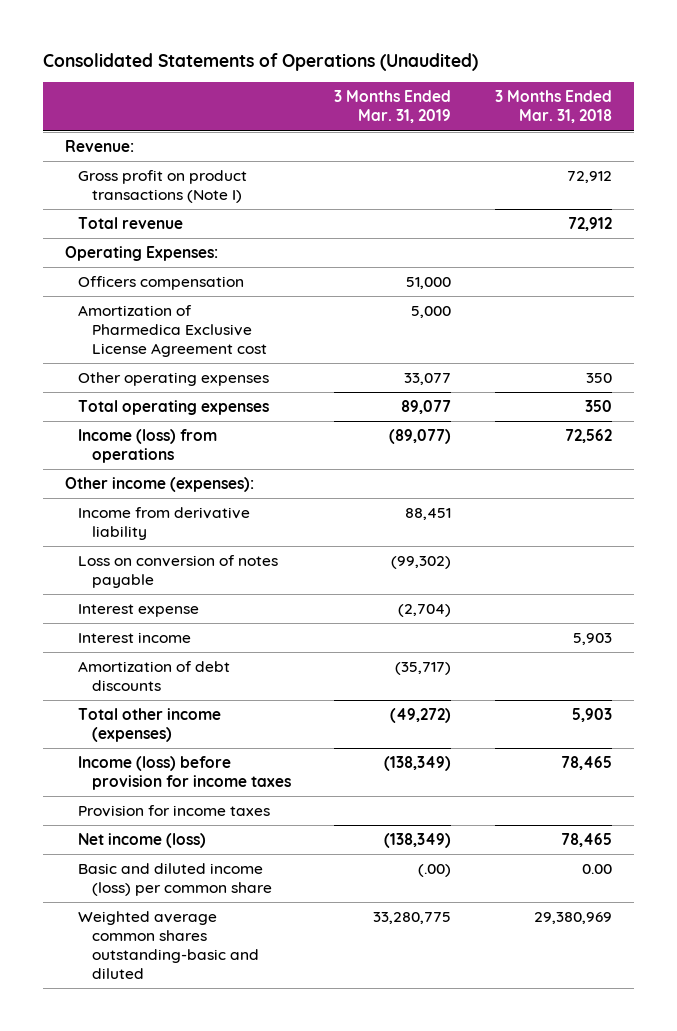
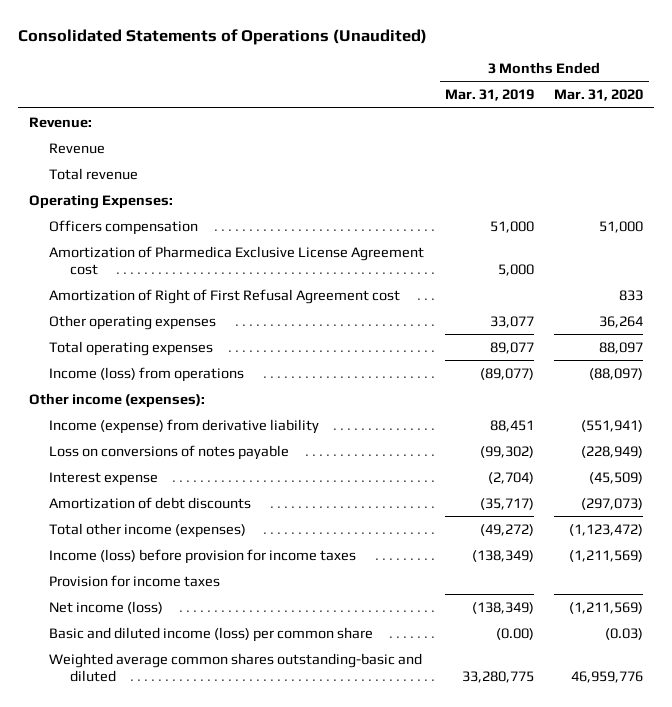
- | 3 Months Ended Mar. 31, 2019 | 3 Months Ended Mar. 31, 2018
+ | 3 Months Ended Mar. 31, 2019 | 3 Months Ended Mar. 31, 2020
- Gross profit on product transactions (Note I) | | 72,912
+ Revenue
+ Amortization of Right of First Refusal Agreement cost | | 833
- Income from derivative liability | 88,451 |
- Loss on conversion of notes payable | (99,302) |
+ Income (expense) from derivative liability | 88,451 | (551,941)
+ Loss on conversions of notes payable | (99,302) | (228,949)
- Interest income | | 5,903
- Basic and diluted income (loss) per common share | (.00) | 0.00
+ Basic and diluted income (loss) per common share | (0.00) | (0.03)

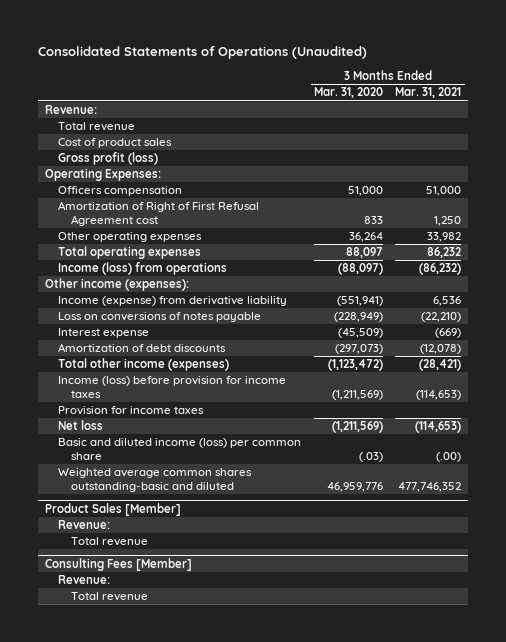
- | 3 Months Ended Mar. 31, 2019 | 3 Months Ended Mar. 31, 2020
+ | 3 Months Ended Mar. 31, 2020 | 3 Months Ended Mar. 31, 2021
- Revenue
+ Cost of product sales
+ Gross profit (loss)
- Amortization of Pharmedica Exclusive License Agreement cost | 5,000 |
- Net income (loss) | (138,349) | (1,211,569)
- Basic and diluted income (loss) per common share | (0.00) | (0.03)
+ Net loss | (1,211,569) | (114,653)
+ Basic and diluted income (loss) per common share | (.03) | (.00)
+ Product Sales [Member]
+ Revenue:
+ Total revenue
+ Consulting Fees [Member]
+ Revenue:
+ Total revenue

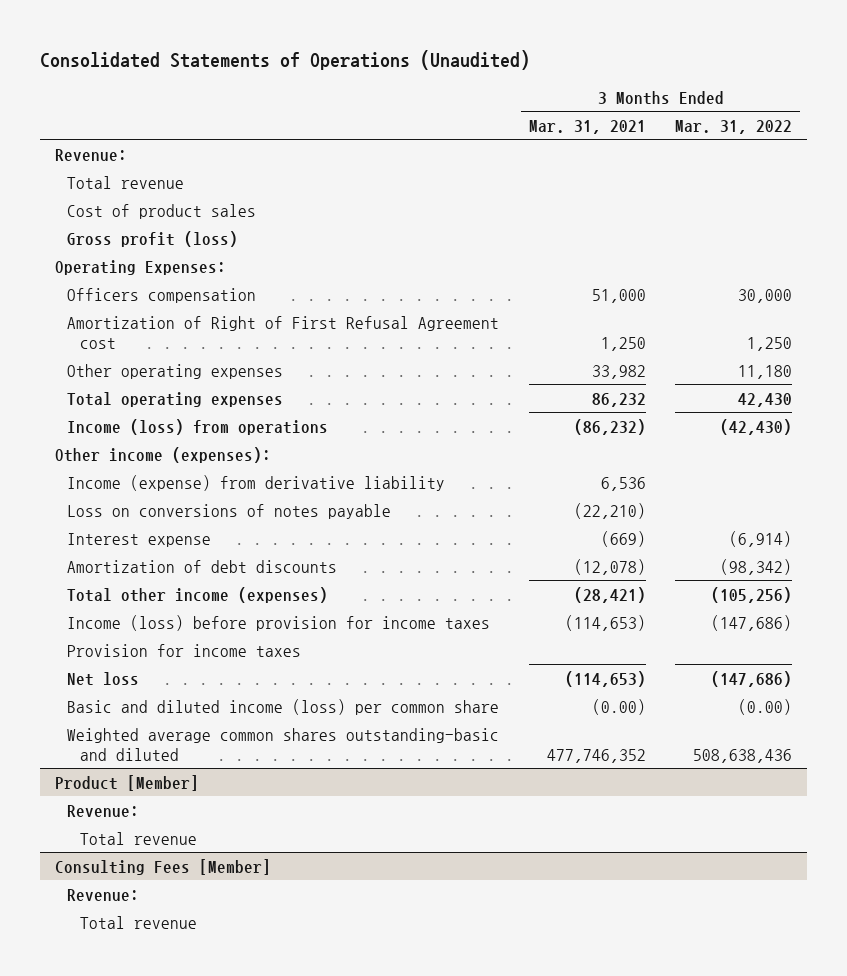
- | 3 Months Ended Mar. 31, 2020 | 3 Months Ended Mar. 31, 2021
+ | 3 Months Ended Mar. 31, 2021 | 3 Months Ended Mar. 31, 2022
- Basic and diluted income (loss) per common share | (.03) | (.00)
+ Basic and diluted income (loss) per common share | (0.00) | (0.00)
- Product Sales [Member]
+ Product [Member]

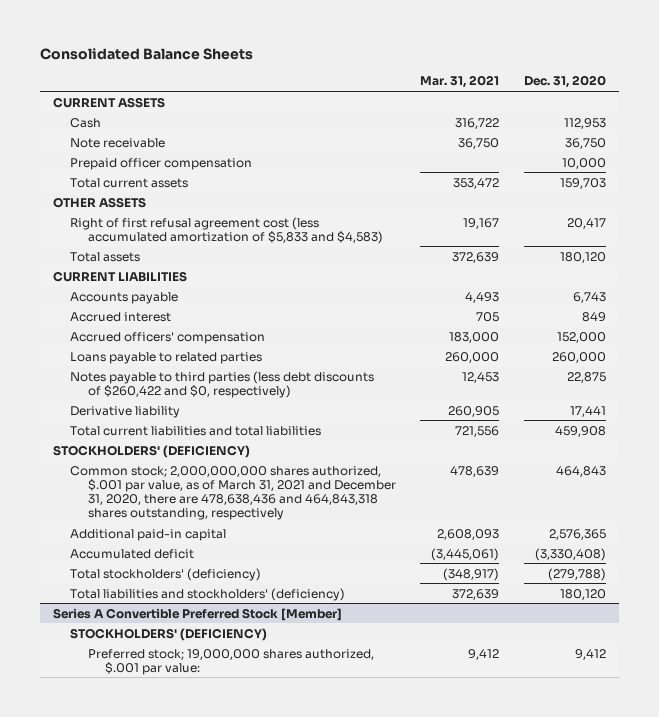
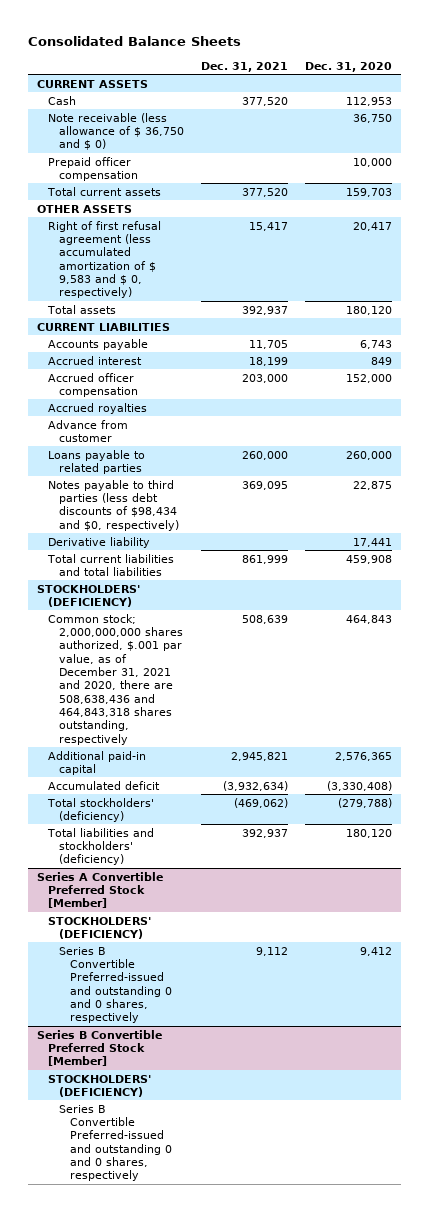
- | Mar. 31, 2021 | Dec. 31, 2020
+ | Dec. 31, 2021 | Dec. 31, 2020
- Note receivable | 36,750 | 36,750
+ Note receivable (less allowance of $ 36,750 and $ 0) | | 36,750
- Right of first refusal agreement cost (less accumulated amortization of $5,833 and $4,583) | 19,167 | 20,417
+ Right of first refusal agreement (less accumulated amortization of $ 9,583 and $ 0, respectively) | 15,417 | 20,417
- Accrued officers' compensation | 183,000 | 152,000
+ Accrued officer compensation | 203,000 | 152,000
+ Accrued royalties
+ Advance from customer
- Notes payable to third parties (less debt discounts of $260,422 and $0, respectively) | 12,453 | 22,875
+ Notes payable to third parties (less debt discounts of $98,434 and $0, respectively) | 369,095 | 22,875
- Common stock; 2,000,000,000 shares authorized, $.001 par value, as of March 31, 2021 and December 31, 2020, there are 478,638,436 and 464,843,318 shares outstanding, respectively | 478,639 | 464,843
+ Common stock; 2,000,000,000 shares authorized, $.001 par value, as of December 31, 2021 and 2020, there are 508,638,436 and 464,843,318 shares outstanding, respectively | 508,639 | 464,843
@ Series A Convertible Preferred Stock [Member]
- Preferred stock; 19,000,000 shares authorized, $.001 par value: | 9,412 | 9,412
+ Series B Convertible Preferred-issued and outstanding 0 and 0 shares, respectively | 9,112 | 9,412
+ Series B Convertible Preferred Stock [Member]
+ STOCKHOLDERS' (DEFICIENCY)
+ Series B Convertible Preferred-issued and outstanding 0 and 0 shares, respectively

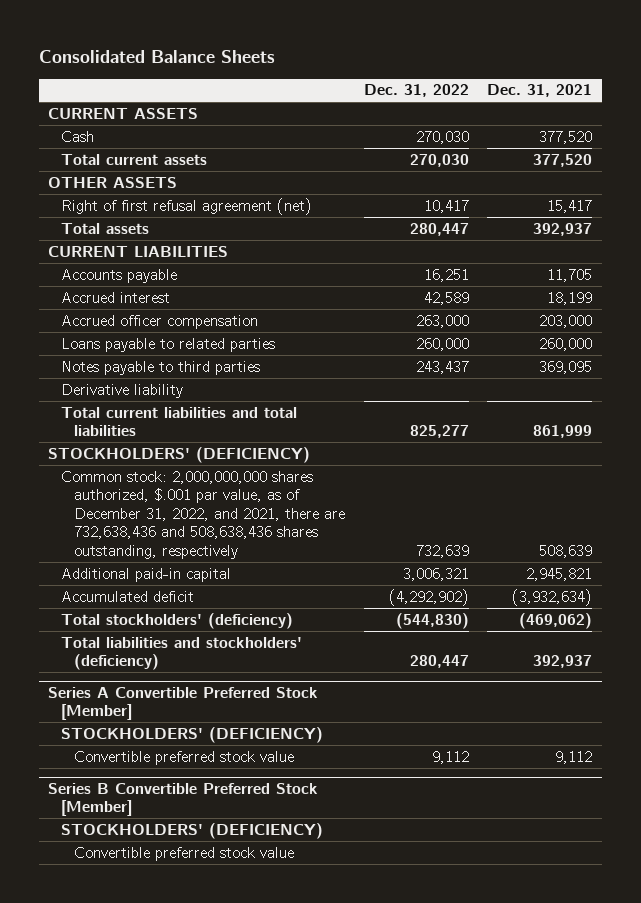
- | Dec. 31, 2021 | Dec. 31, 2020
+ | Dec. 31, 2022 | Dec. 31, 2021
- Note receivable (less allowance of $ 36,750 and $ 0) | | 36,750
- Prepaid officer compensation | | 10,000
- Right of first refusal agreement (less accumulated amortization of $ 9,583 and $ 0, respectively) | 15,417 | 20,417
+ Right of first refusal agreement (net) | 10,417 | 15,417
- Accrued royalties
- Advance from customer
- Notes payable to third parties (less debt discounts of $98,434 and $0, respectively) | 369,095 | 22,875
+ Notes payable to third parties | 243,437 | 369,095
- Common stock; 2,000,000,000 shares authorized, $.001 par value, as of December 31, 2021 and 2020, there are 508,638,436 and 464,843,318 shares outstanding, respectively | 508,639 | 464,843
+ Common stock: 2,000,000,000 shares authorized, $.001 par value, as of December 31, 2022, and 2021, there are 732,638,436 and 508,638,436 shares outstanding, respectively | 732,639 | 508,639
@ Series A Convertible Preferred Stock [Member]
- Series B Convertible Preferred-issued and outstanding 0 and 0 shares, respectively | 9,112 | 9,412
+ Convertible preferred stock value | 9,112 | 9,112
@ Series B Convertible Preferred Stock [Member]
- Series B Convertible Preferred-issued and outstanding 0 and 0 shares, respectively
+ Convertible preferred stock value

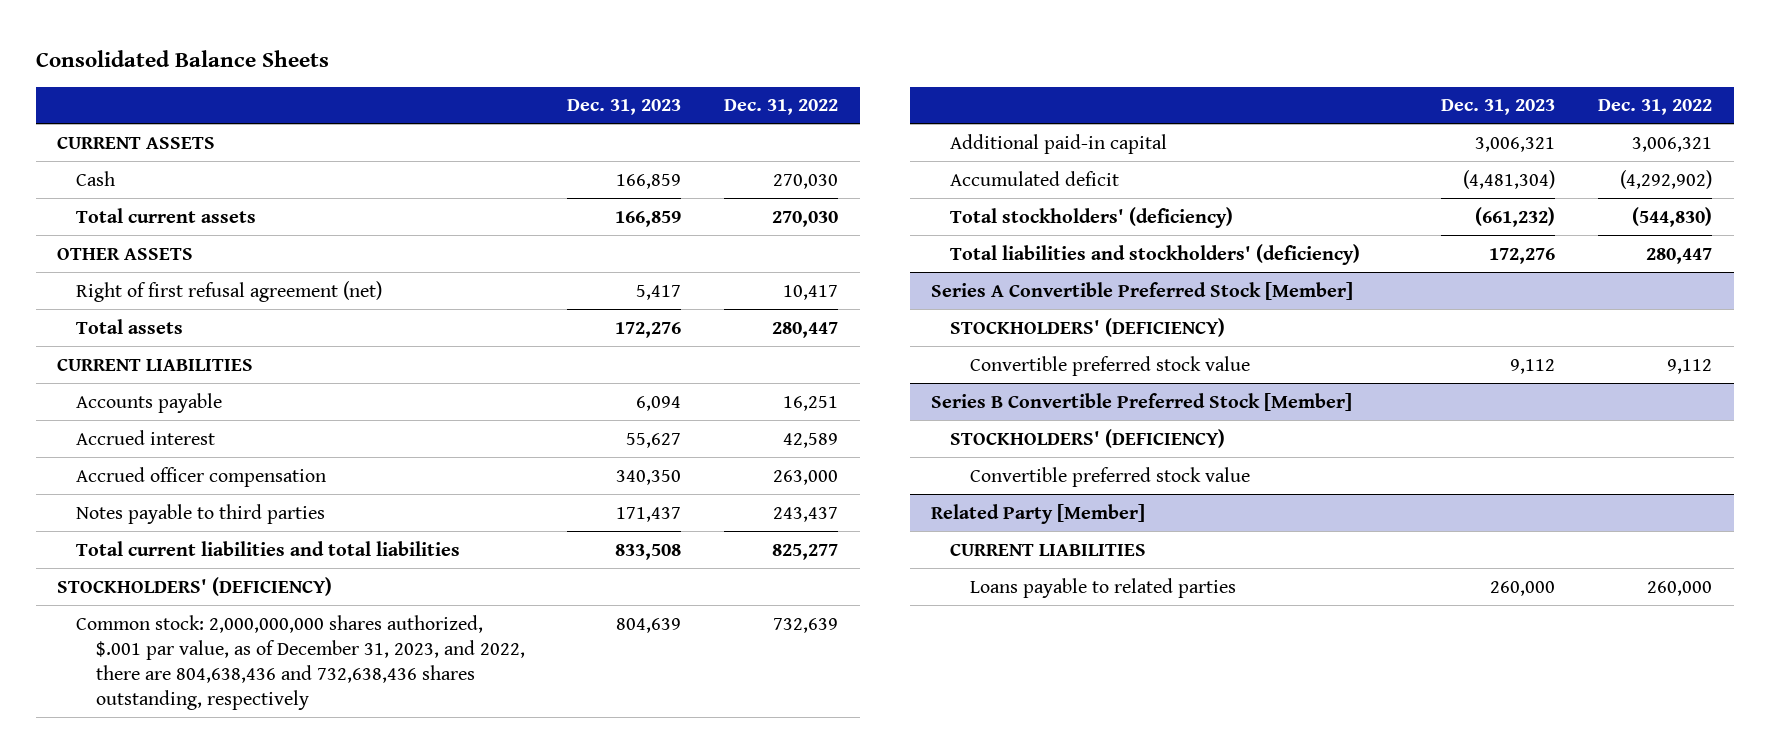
- | Dec. 31, 2022 | Dec. 31, 2021
+ | Dec. 31, 2023 | Dec. 31, 2022
- Loans payable to related parties | 260,000 | 260,000
- Derivative liability
- Common stock: 2,000,000,000 shares authorized, $.001 par value, as of December 31, 2022, and 2021, there are 732,638,436 and 508,638,436 shares outstanding, respectively | 732,639 | 508,639
+ Common stock: 2,000,000,000 shares authorized, $.001 par value, as of December 31, 2023, and 2022, there are 804,638,436 and 732,638,436 shares outstanding, respectively | 804,639 | 732,639
+ Related Party [Member]
+ CURRENT LIABILITIES
+ Loans payable to related parties | 260,000 | 260,000

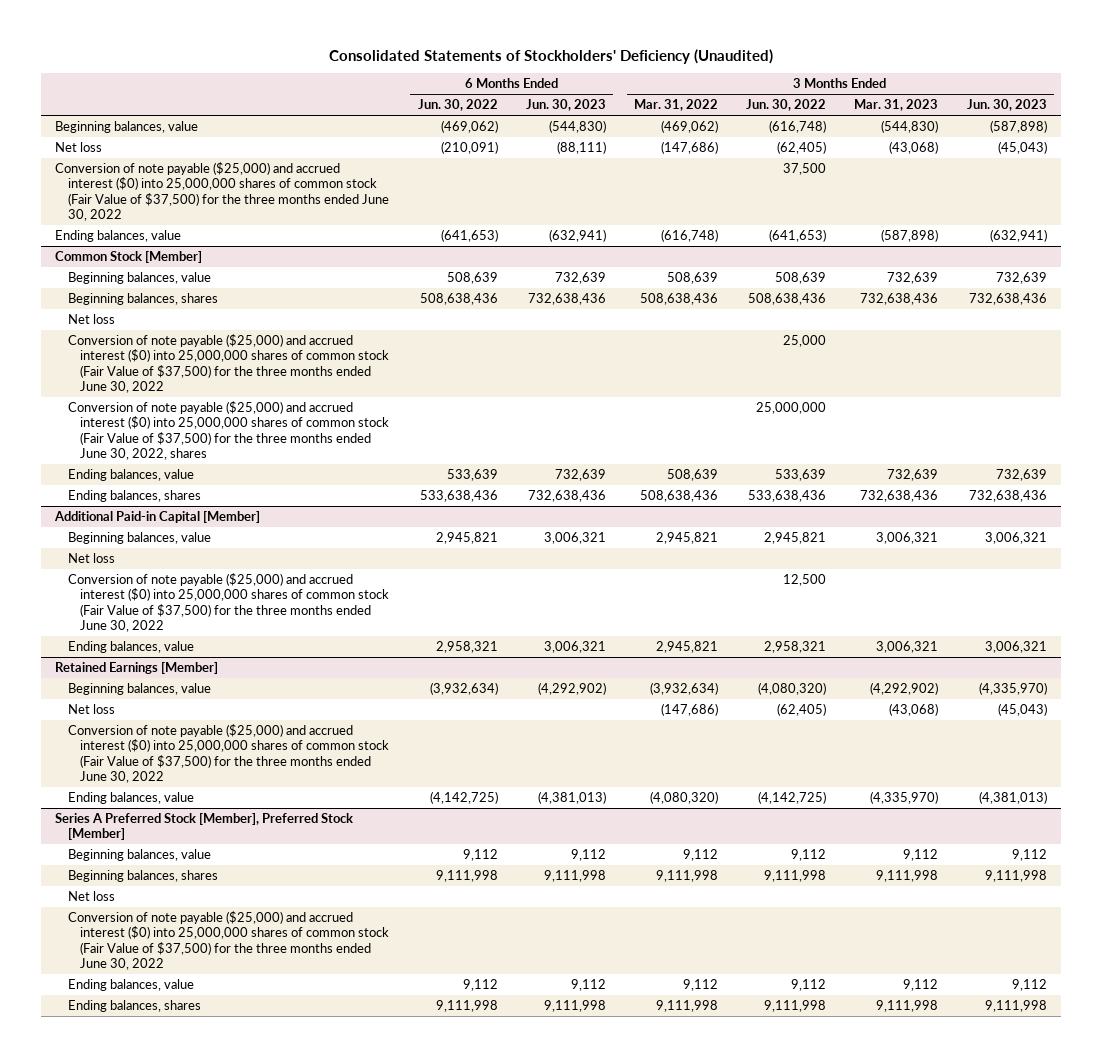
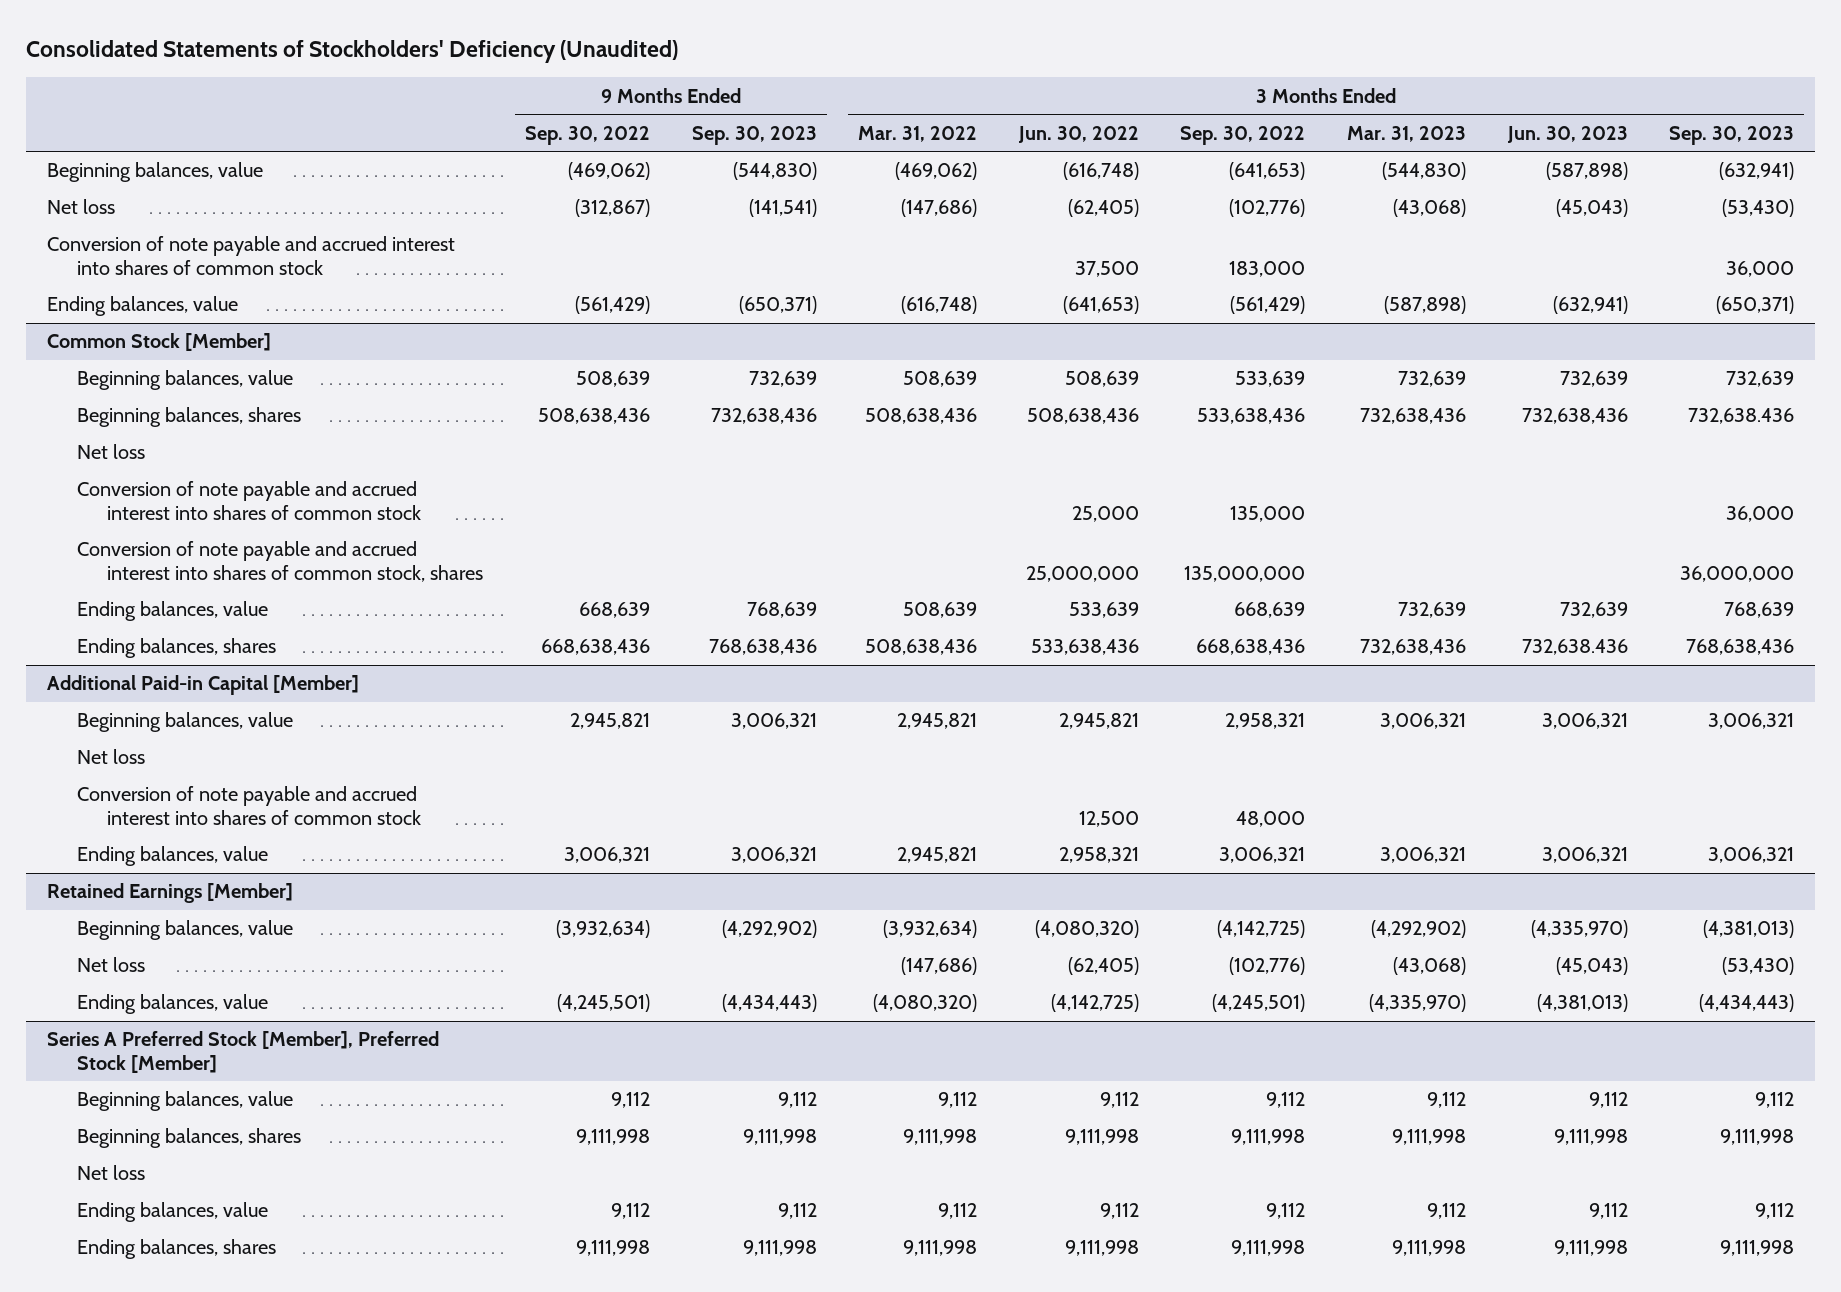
- | 6 Months Ended Jun. 30, 2022 | 6 Months Ended Jun. 30, 2023 | 3 Months Ended Mar. 31, 2022 | 3 Months Ended Jun. 30, 2022 | 3 Months Ended Mar. 31, 2023 | 3 Months Ended Jun. 30, 2023
+ | 9 Months Ended Sep. 30, 2022 | 9 Months Ended Sep. 30, 2023 | 3 Months Ended Mar. 31, 2022 | 3 Months Ended Jun. 30, 2022 | 3 Months Ended Sep. 30, 2022 | 3 Months Ended Mar. 31, 2023 | 3 Months Ended Jun. 30, 2023 | 3 Months Ended Sep. 30, 2023
- Conversion of note payable ($25,000) and accrued interest ($0) into 25,000,000 shares of common stock (Fair Value of $37,500) for the three months ended June 30, 2022 | | | | 37,500 | |
+ Conversion of note payable and accrued interest into shares of common stock | | | | 37,500 | 183,000 | | | 36,000
@ Common Stock [Member]
- Conversion of note payable ($25,000) and accrued interest ($0) into 25,000,000 shares of common stock (Fair Value of $37,500) for the three months ended June 30, 2022 | | | | 25,000 | |
- Conversion of note payable ($25,000) and accrued interest ($0) into 25,000,000 shares of common stock (Fair Value of $37,500) for the three months ended June 30, 2022, shares | | | | 25,000,000 | |
+ Conversion of note payable and accrued interest into shares of common stock | | | | 25,000 | 135,000 | | | 36,000
+ Conversion of note payable and accrued interest into shares of common stock, shares | | | | 25,000,000 | 135,000,000 | | | 36,000,000
- Ending balances, shares | 533,638,436 | 732,638,436 | 508,638,436 | 533,638,436 | 732,638,436 | 732,638,436
+ Ending balances, shares | 668,638,436 | 768,638,436 | 508,638,436 | 533,638,436 | 668,638,436 | 732,638,436 | 732,638.436 | 768,638,436
@ Additional Paid-in Capital [Member]
- Conversion of note payable ($25,000) and accrued interest ($0) into 25,000,000 shares of common stock (Fair Value of $37,500) for the three months ended June 30, 2022 | | | | 12,500 | |
+ Conversion of note payable and accrued interest into shares of common stock | | | | 12,500 | 48,000 | | |
@ Retained Earnings [Member]
- Conversion of note payable ($25,000) and accrued interest ($0) into 25,000,000 shares of common stock (Fair Value of $37,500) for the three months ended June 30, 2022
@ Series A Preferred Stock [Member], Preferred Stock [Member]
- Conversion of note payable ($25,000) and accrued interest ($0) into 25,000,000 shares of common stock (Fair Value of $37,500) for the three months ended June 30, 2022

